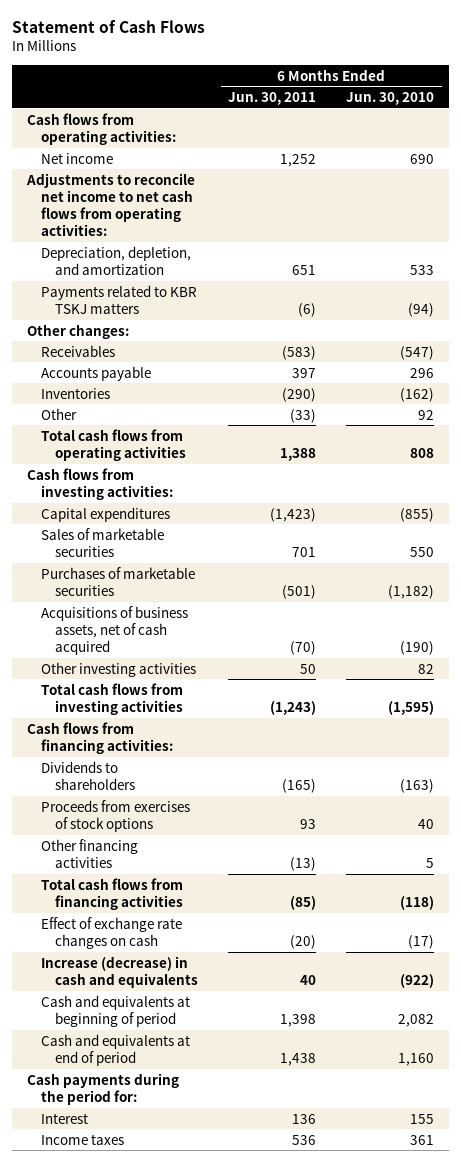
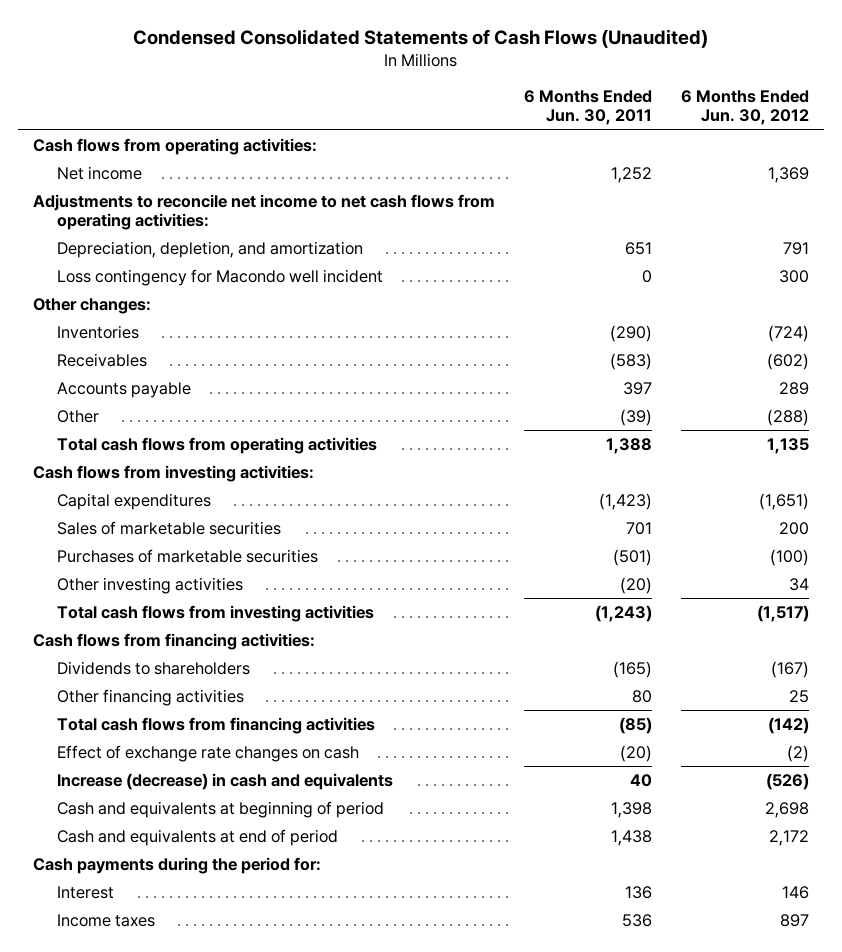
- Statement of Cash Flows
+ Condensed Consolidated Statements of Cash Flows (Unaudited)
- | 6 Months Ended Jun. 30, 2011 | 6 Months Ended Jun. 30, 2010
+ | 6 Months Ended Jun. 30, 2011 | 6 Months Ended Jun. 30, 2012
- Payments related to KBR TSKJ matters | (6) | (94)
+ Loss contingency for Macondo well incident | 0 | 300
moved up: Inventories | (290) | (724)
- Other | (33) | 92
+ Other | (39) | (288)
- Acquisitions of business assets, net of cash acquired | (70) | (190)
- Other investing activities | 50 | 82
+ Other investing activities | (20) | 34
- Proceeds from exercises of stock options | 93 | 40
- Other financing activities | (13) | 5
+ Other financing activities | 80 | 25

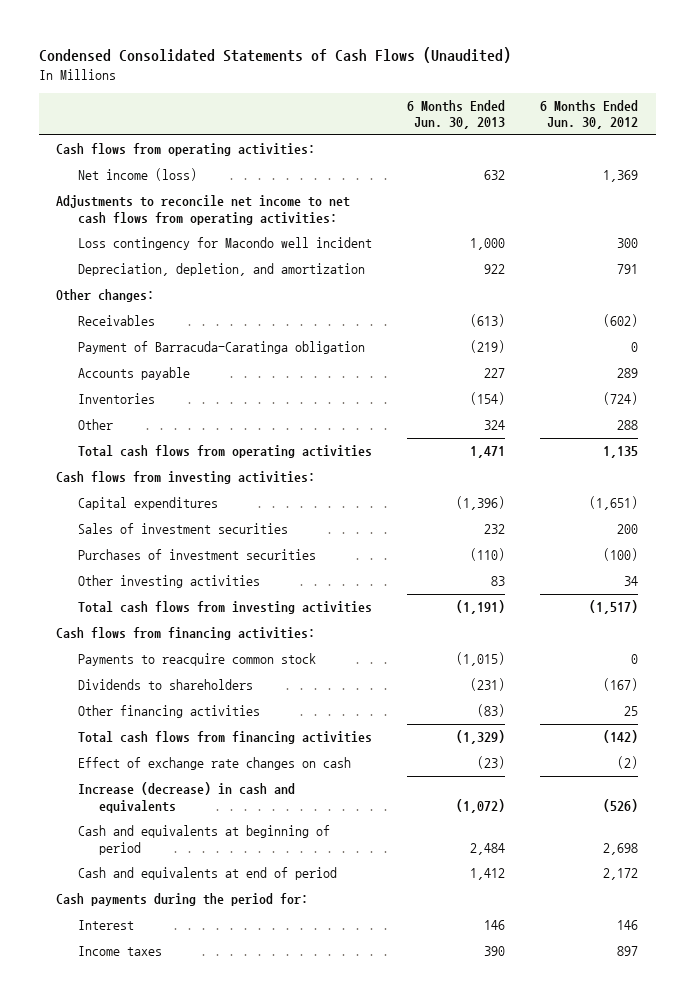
- | 6 Months Ended Jun. 30, 2011 | 6 Months Ended Jun. 30, 2012
+ | 6 Months Ended Jun. 30, 2013 | 6 Months Ended Jun. 30, 2012
- Net income | 1,252 | 1,369
+ Net income (loss) | 632 | 1,369
moved down: Depreciation, depletion, and amortization | 922 | 791
+ Payment of Barracuda-Caratinga obligation | (219) | 0
- Other | (39) | (288)
moved down: Inventories | (154) | (724)
+ Other | 324 | 288
- Sales of marketable securities | 701 | 200
- Purchases of marketable securities | (501) | (100)
+ Sales of investment securities | 232 | 200
+ Purchases of investment securities | (110) | (100)
+ Payments to reacquire common stock | (1,015) | 0

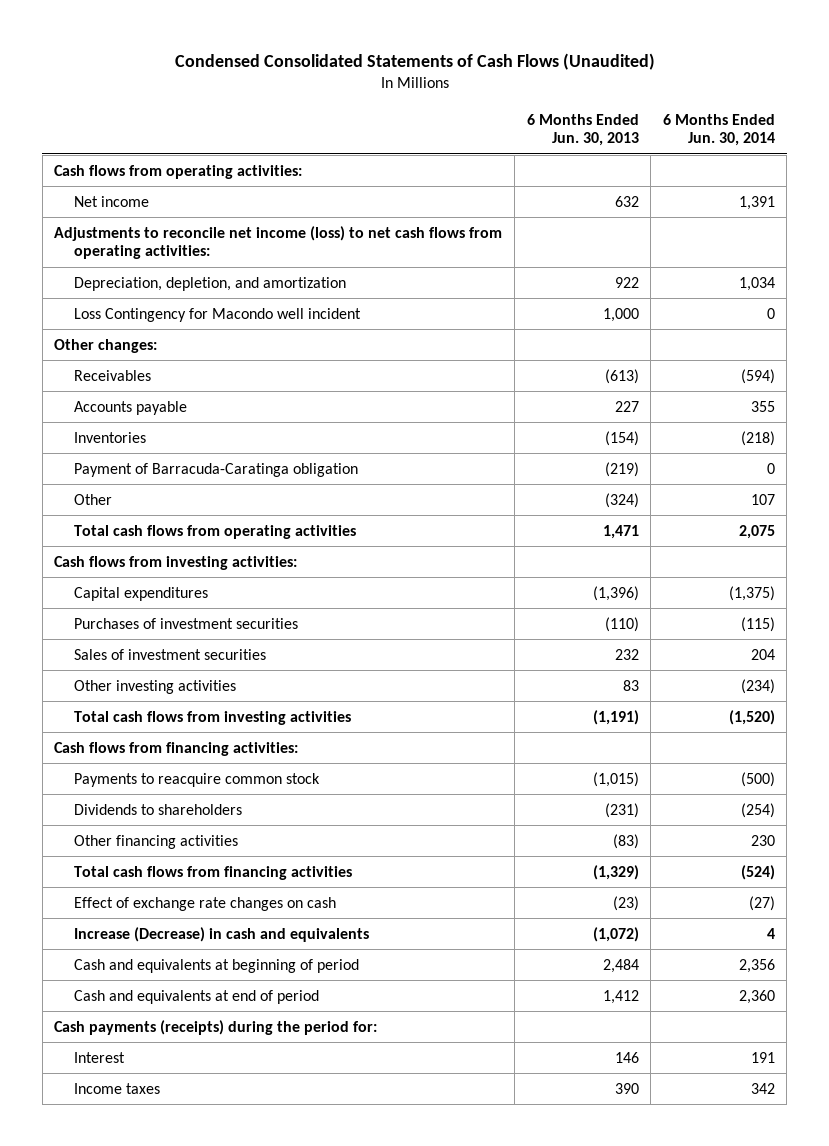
- | 6 Months Ended Jun. 30, 2013 | 6 Months Ended Jun. 30, 2012
+ | 6 Months Ended Jun. 30, 2013 | 6 Months Ended Jun. 30, 2014
- Net income (loss) | 632 | 1,369
- Adjustments to reconcile net income to net cash flows from operating activities:
- Loss contingency for Macondo well incident | 1,000 | 300
+ Net income | 632 | 1,391
+ Adjustments to reconcile net income (loss) to net cash flows from operating activities:
+ Loss Contingency for Macondo well incident | 1,000 | 0
- Other | 324 | 288
moved down: Payment of Barracuda-Caratinga obligation | (219) | 0
+ Other | (324) | 107
moved down: Sales of investment securities | 232 | 204
- Increase (decrease) in cash and equivalents | (1,072) | (526)
+ Increase (Decrease) in cash and equivalents | (1,072) | 4
- Cash payments during the period for:
+ Cash payments (receipts) during the period for:

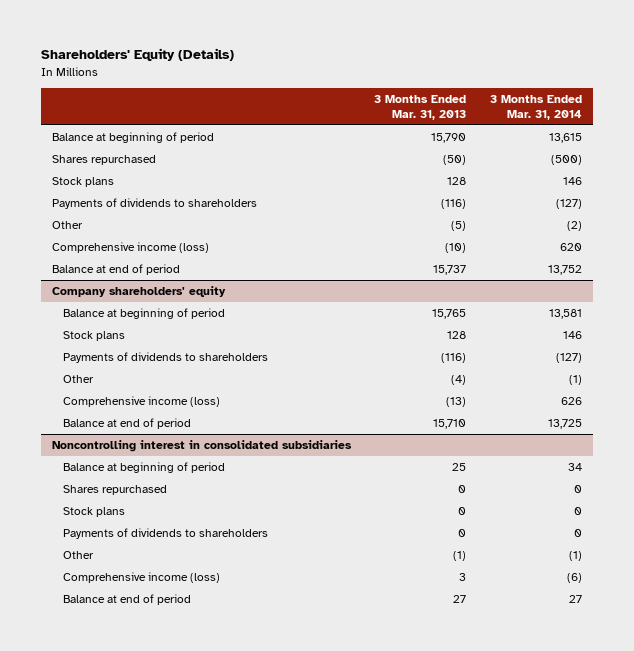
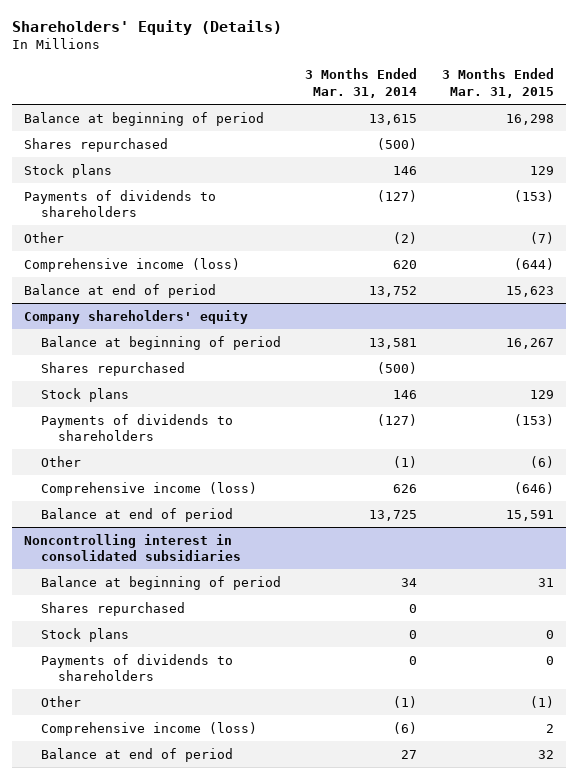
- | 3 Months Ended Mar. 31, 2013 | 3 Months Ended Mar. 31, 2014
+ | 3 Months Ended Mar. 31, 2014 | 3 Months Ended Mar. 31, 2015
@ Company shareholders' equity
+ Shares repurchased | (500) |

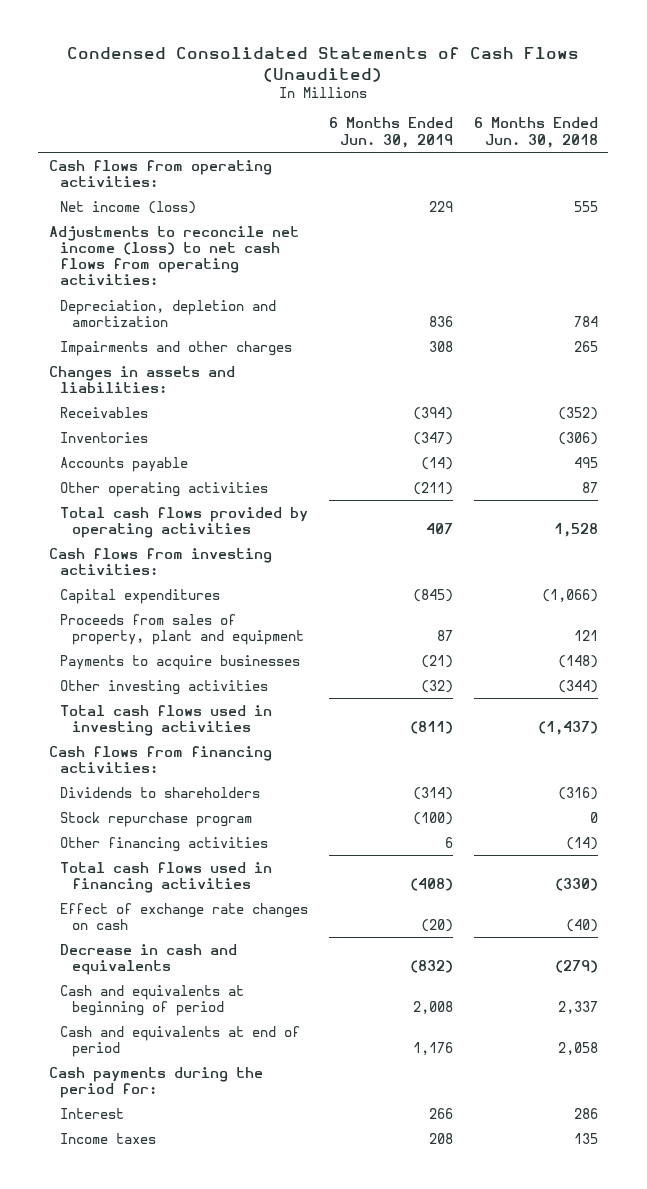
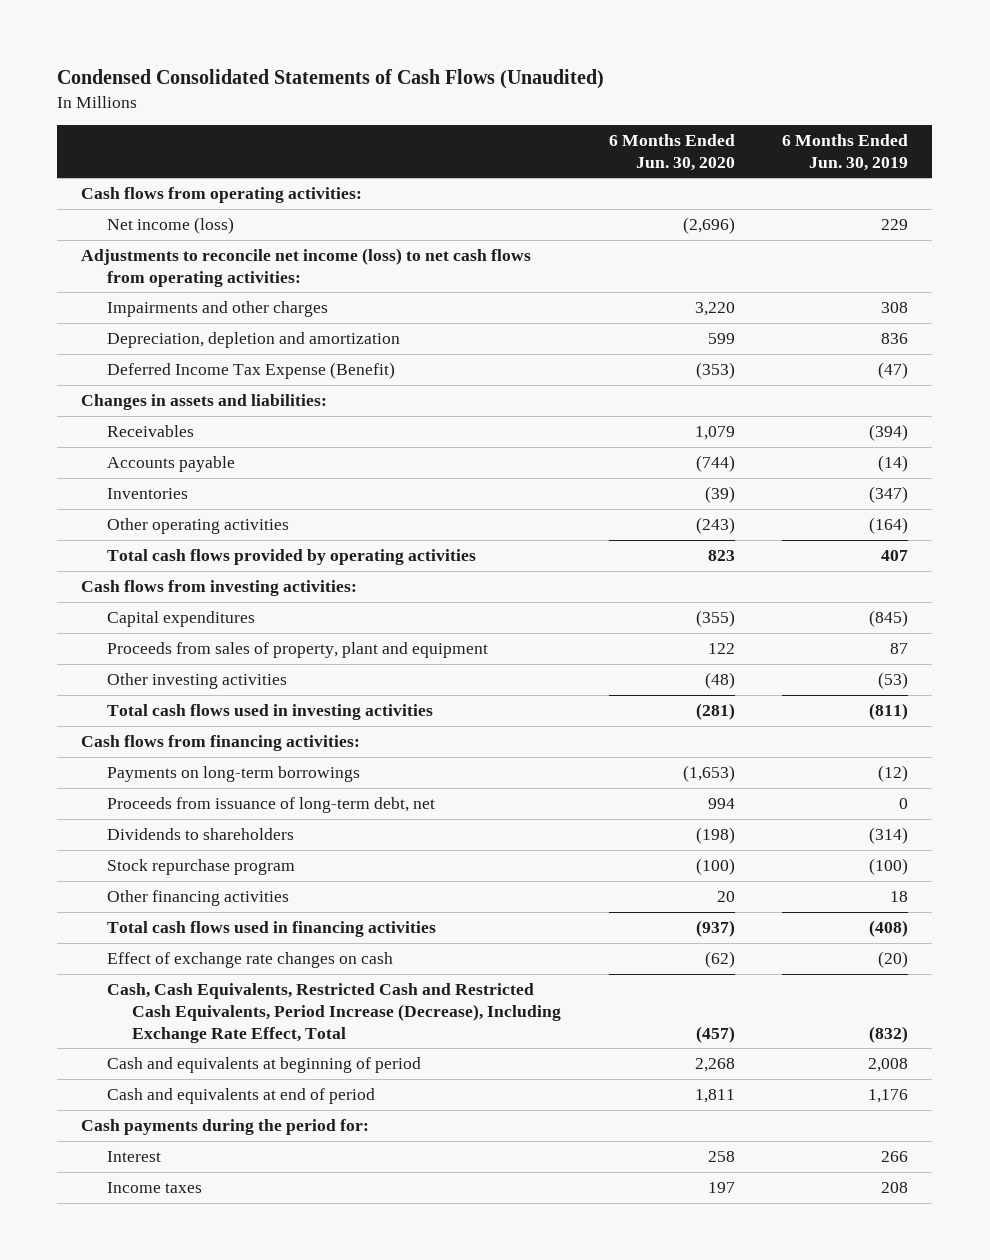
- | 6 Months Ended Jun. 30, 2019 | 6 Months Ended Jun. 30, 2018
+ | 6 Months Ended Jun. 30, 2020 | 6 Months Ended Jun. 30, 2019
moved down: Depreciation, depletion and amortization | 599 | 836
+ Deferred Income Tax Expense (Benefit) | (353) | (47)
- Other operating activities | (211) | 87
moved down: Inventories | (39) | (347)
+ Other operating activities | (243) | (164)
- Payments to acquire businesses | (21) | (148)
- Other investing activities | (32) | (344)
+ Other investing activities | (48) | (53)
+ Payments on long-term borrowings | (1,653) | (12)
+ Proceeds from issuance of long-term debt, net | 994 | 0
- Other financing activities | 6 | (14)
+ Other financing activities | 20 | 18
- Decrease in cash and equivalents | (832) | (279)
+ Cash, Cash Equivalents, Restricted Cash and Restricted Cash Equivalents, Period Increase (Decrease), Including Exchange Rate Effect, Total | (457) | (832)

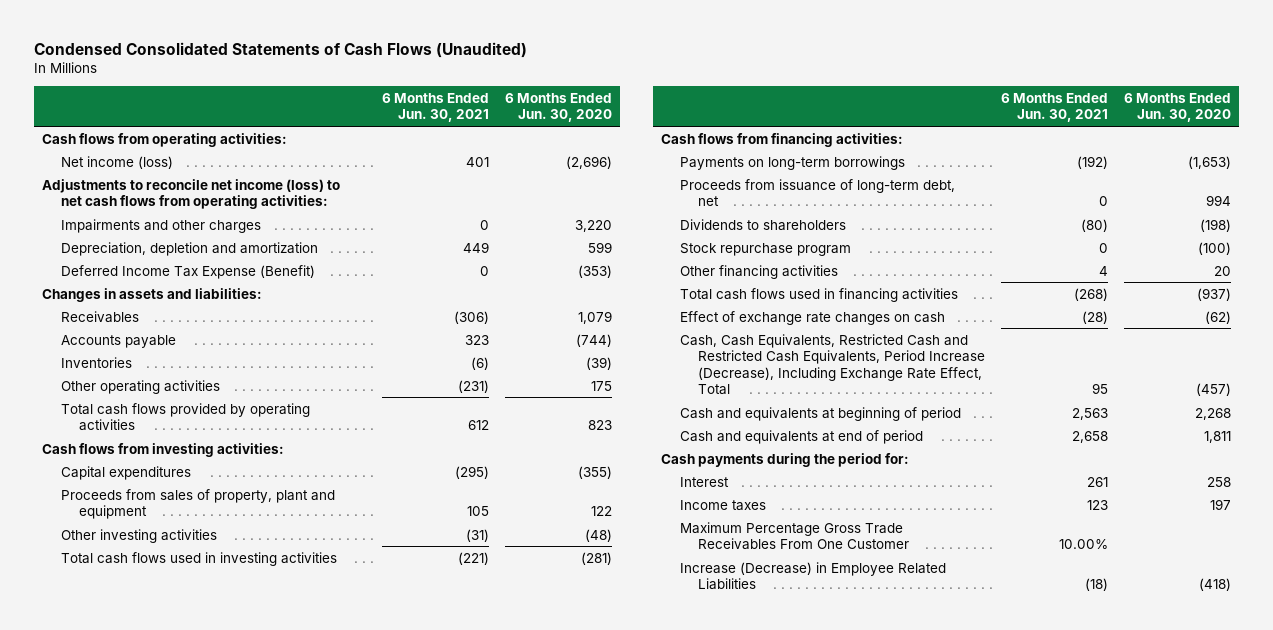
- | 6 Months Ended Jun. 30, 2020 | 6 Months Ended Jun. 30, 2019
+ | 6 Months Ended Jun. 30, 2021 | 6 Months Ended Jun. 30, 2020
- Other operating activities | (243) | (164)
+ Other operating activities | (231) | 175
+ Maximum Percentage Gross Trade Receivables From One Customer | 10.00% |
+ Increase (Decrease) in Employee Related Liabilities | (18) | (418)

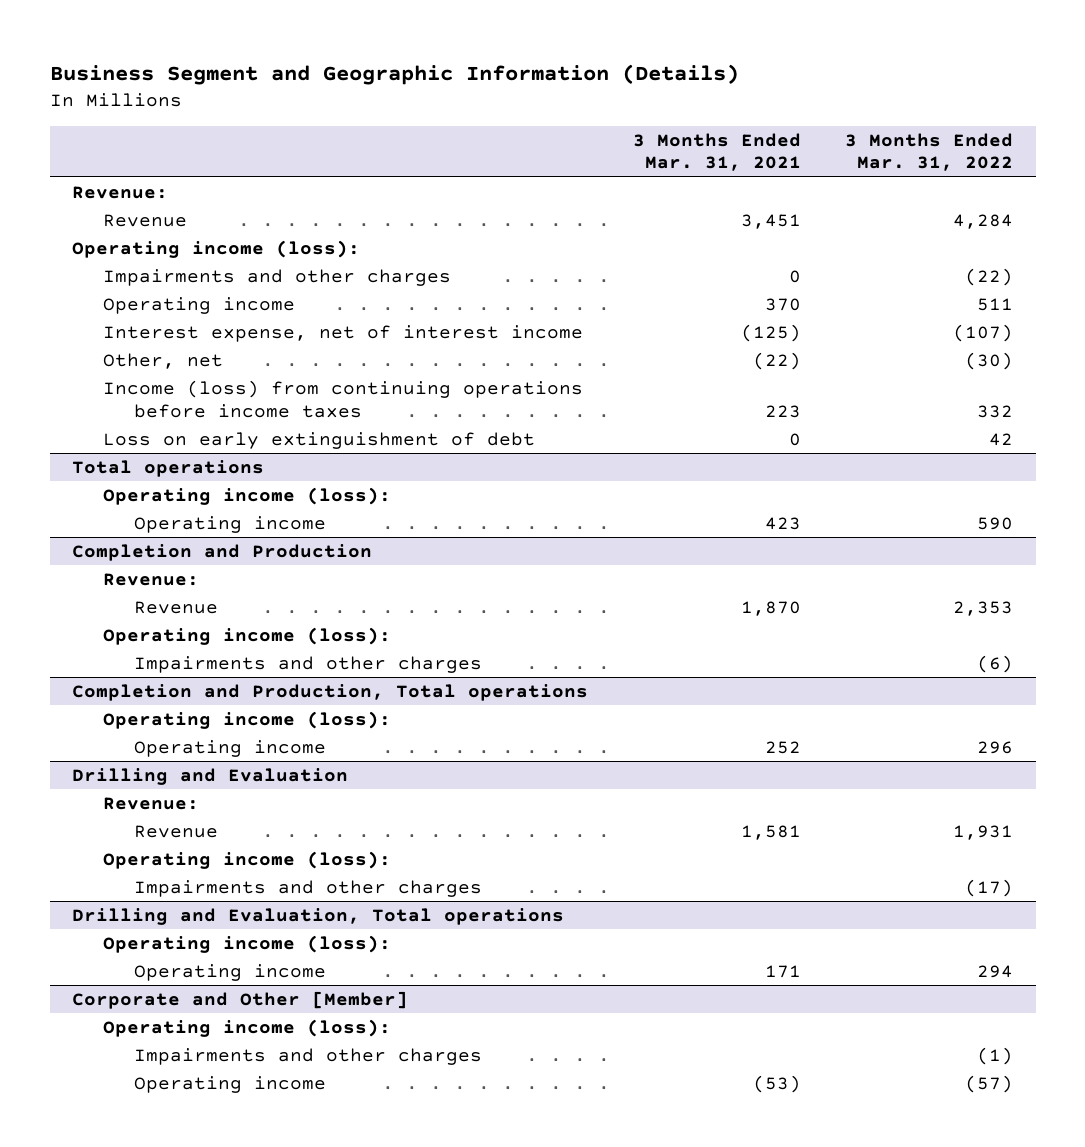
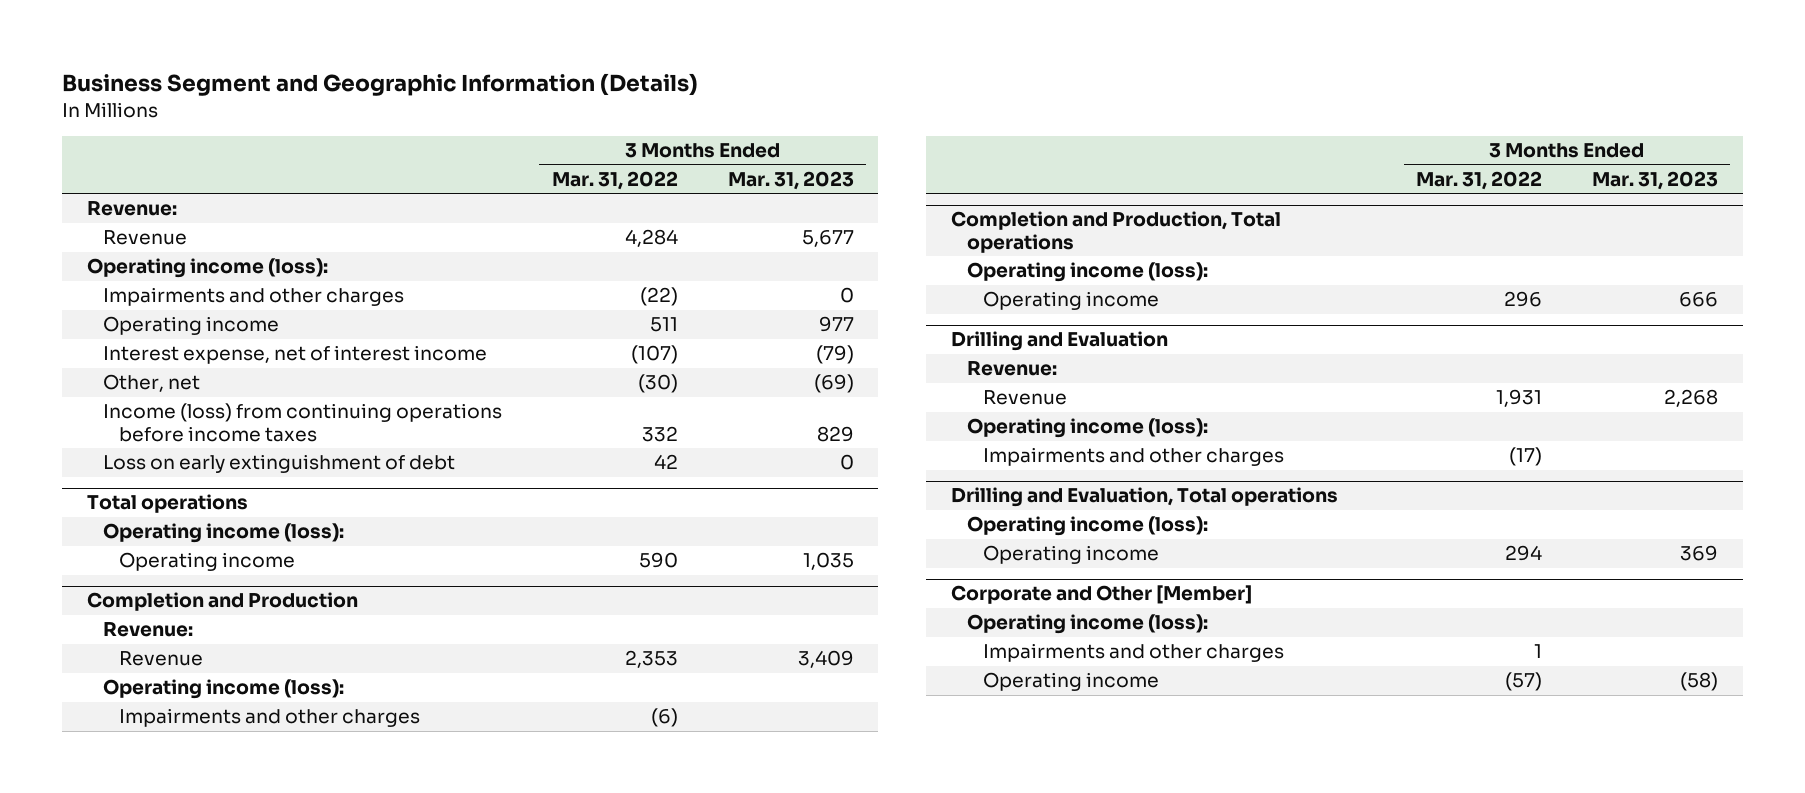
- | 3 Months Ended Mar. 31, 2021 | 3 Months Ended Mar. 31, 2022
+ | 3 Months Ended Mar. 31, 2022 | 3 Months Ended Mar. 31, 2023
@ Corporate and Other [Member]
- Impairments and other charges | | (1)
+ Impairments and other charges | 1 |

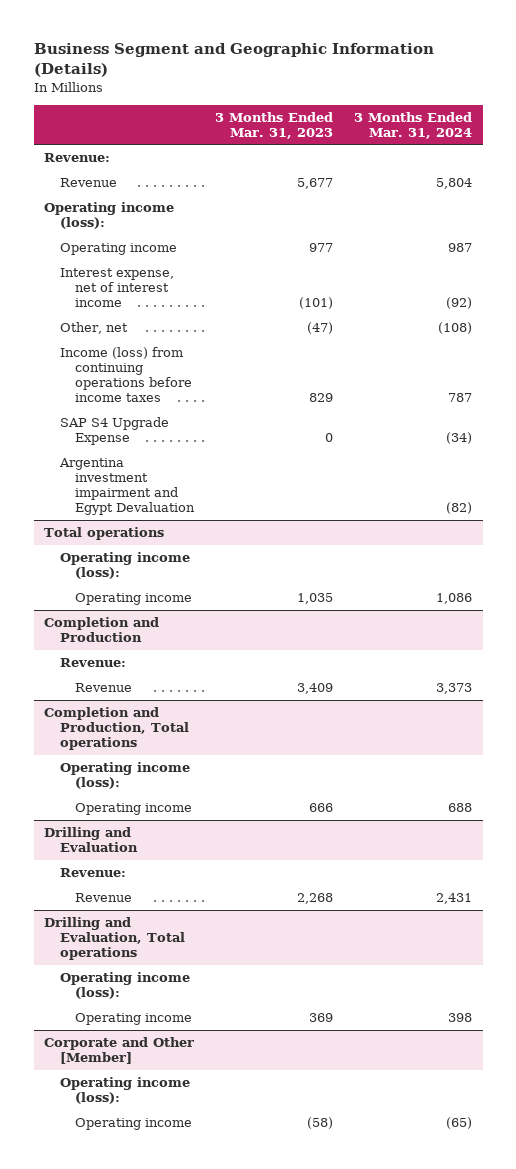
- | 3 Months Ended Mar. 31, 2022 | 3 Months Ended Mar. 31, 2023
+ | 3 Months Ended Mar. 31, 2023 | 3 Months Ended Mar. 31, 2024
- Impairments and other charges | (22) | 0
- Interest expense, net of interest income | (107) | (79)
- Other, net | (30) | (69)
+ Interest expense, net of interest income | (101) | (92)
+ Other, net | (47) | (108)
- Loss on early extinguishment of debt | 42 | 0
+ SAP S4 Upgrade Expense | 0 | (34)
+ Argentina investment impairment and Egypt Devaluation | | (82)
@ Completion and Production
- Operating income (loss):
- Impairments and other charges | (6) |
@ Drilling and Evaluation
- Operating income (loss):
- Impairments and other charges | (17) |
@ Corporate and Other [Member]
- Impairments and other charges | 1 |

